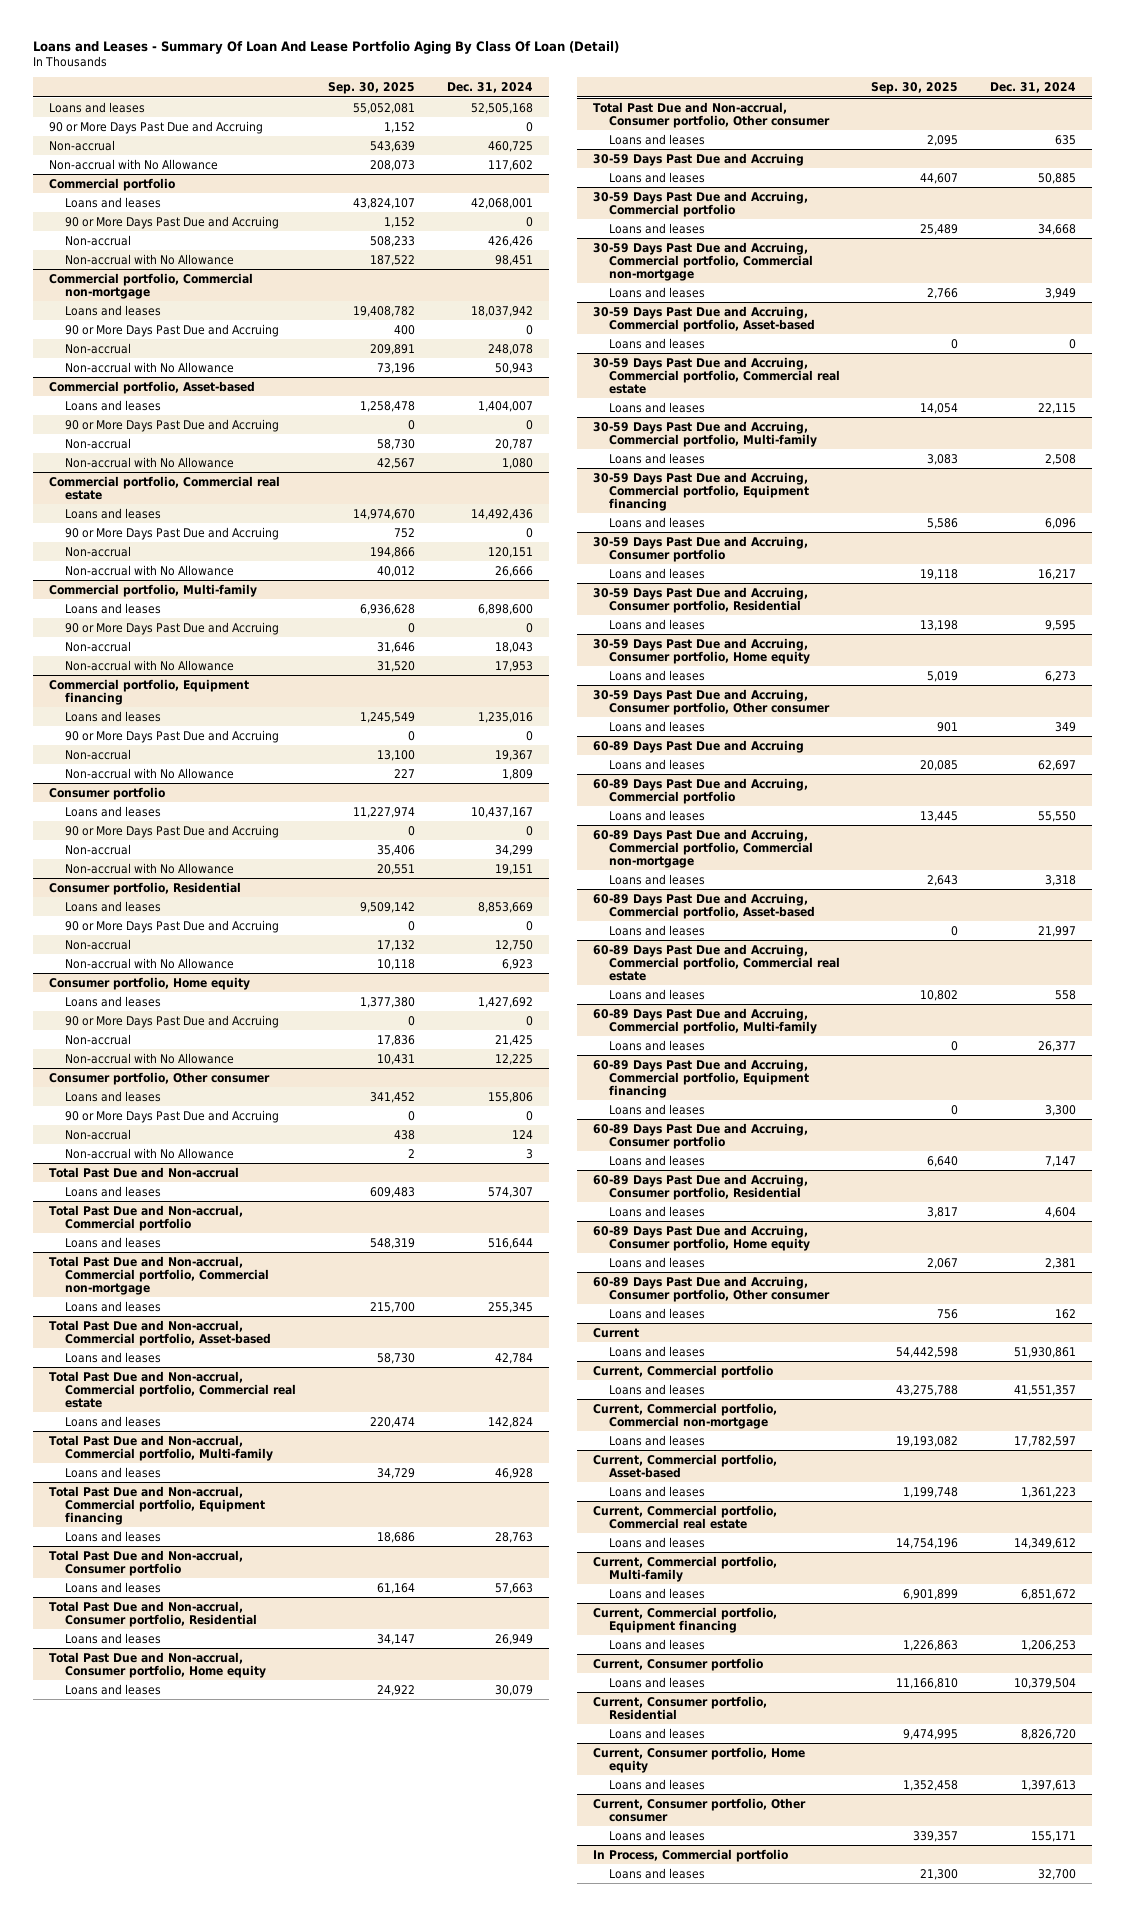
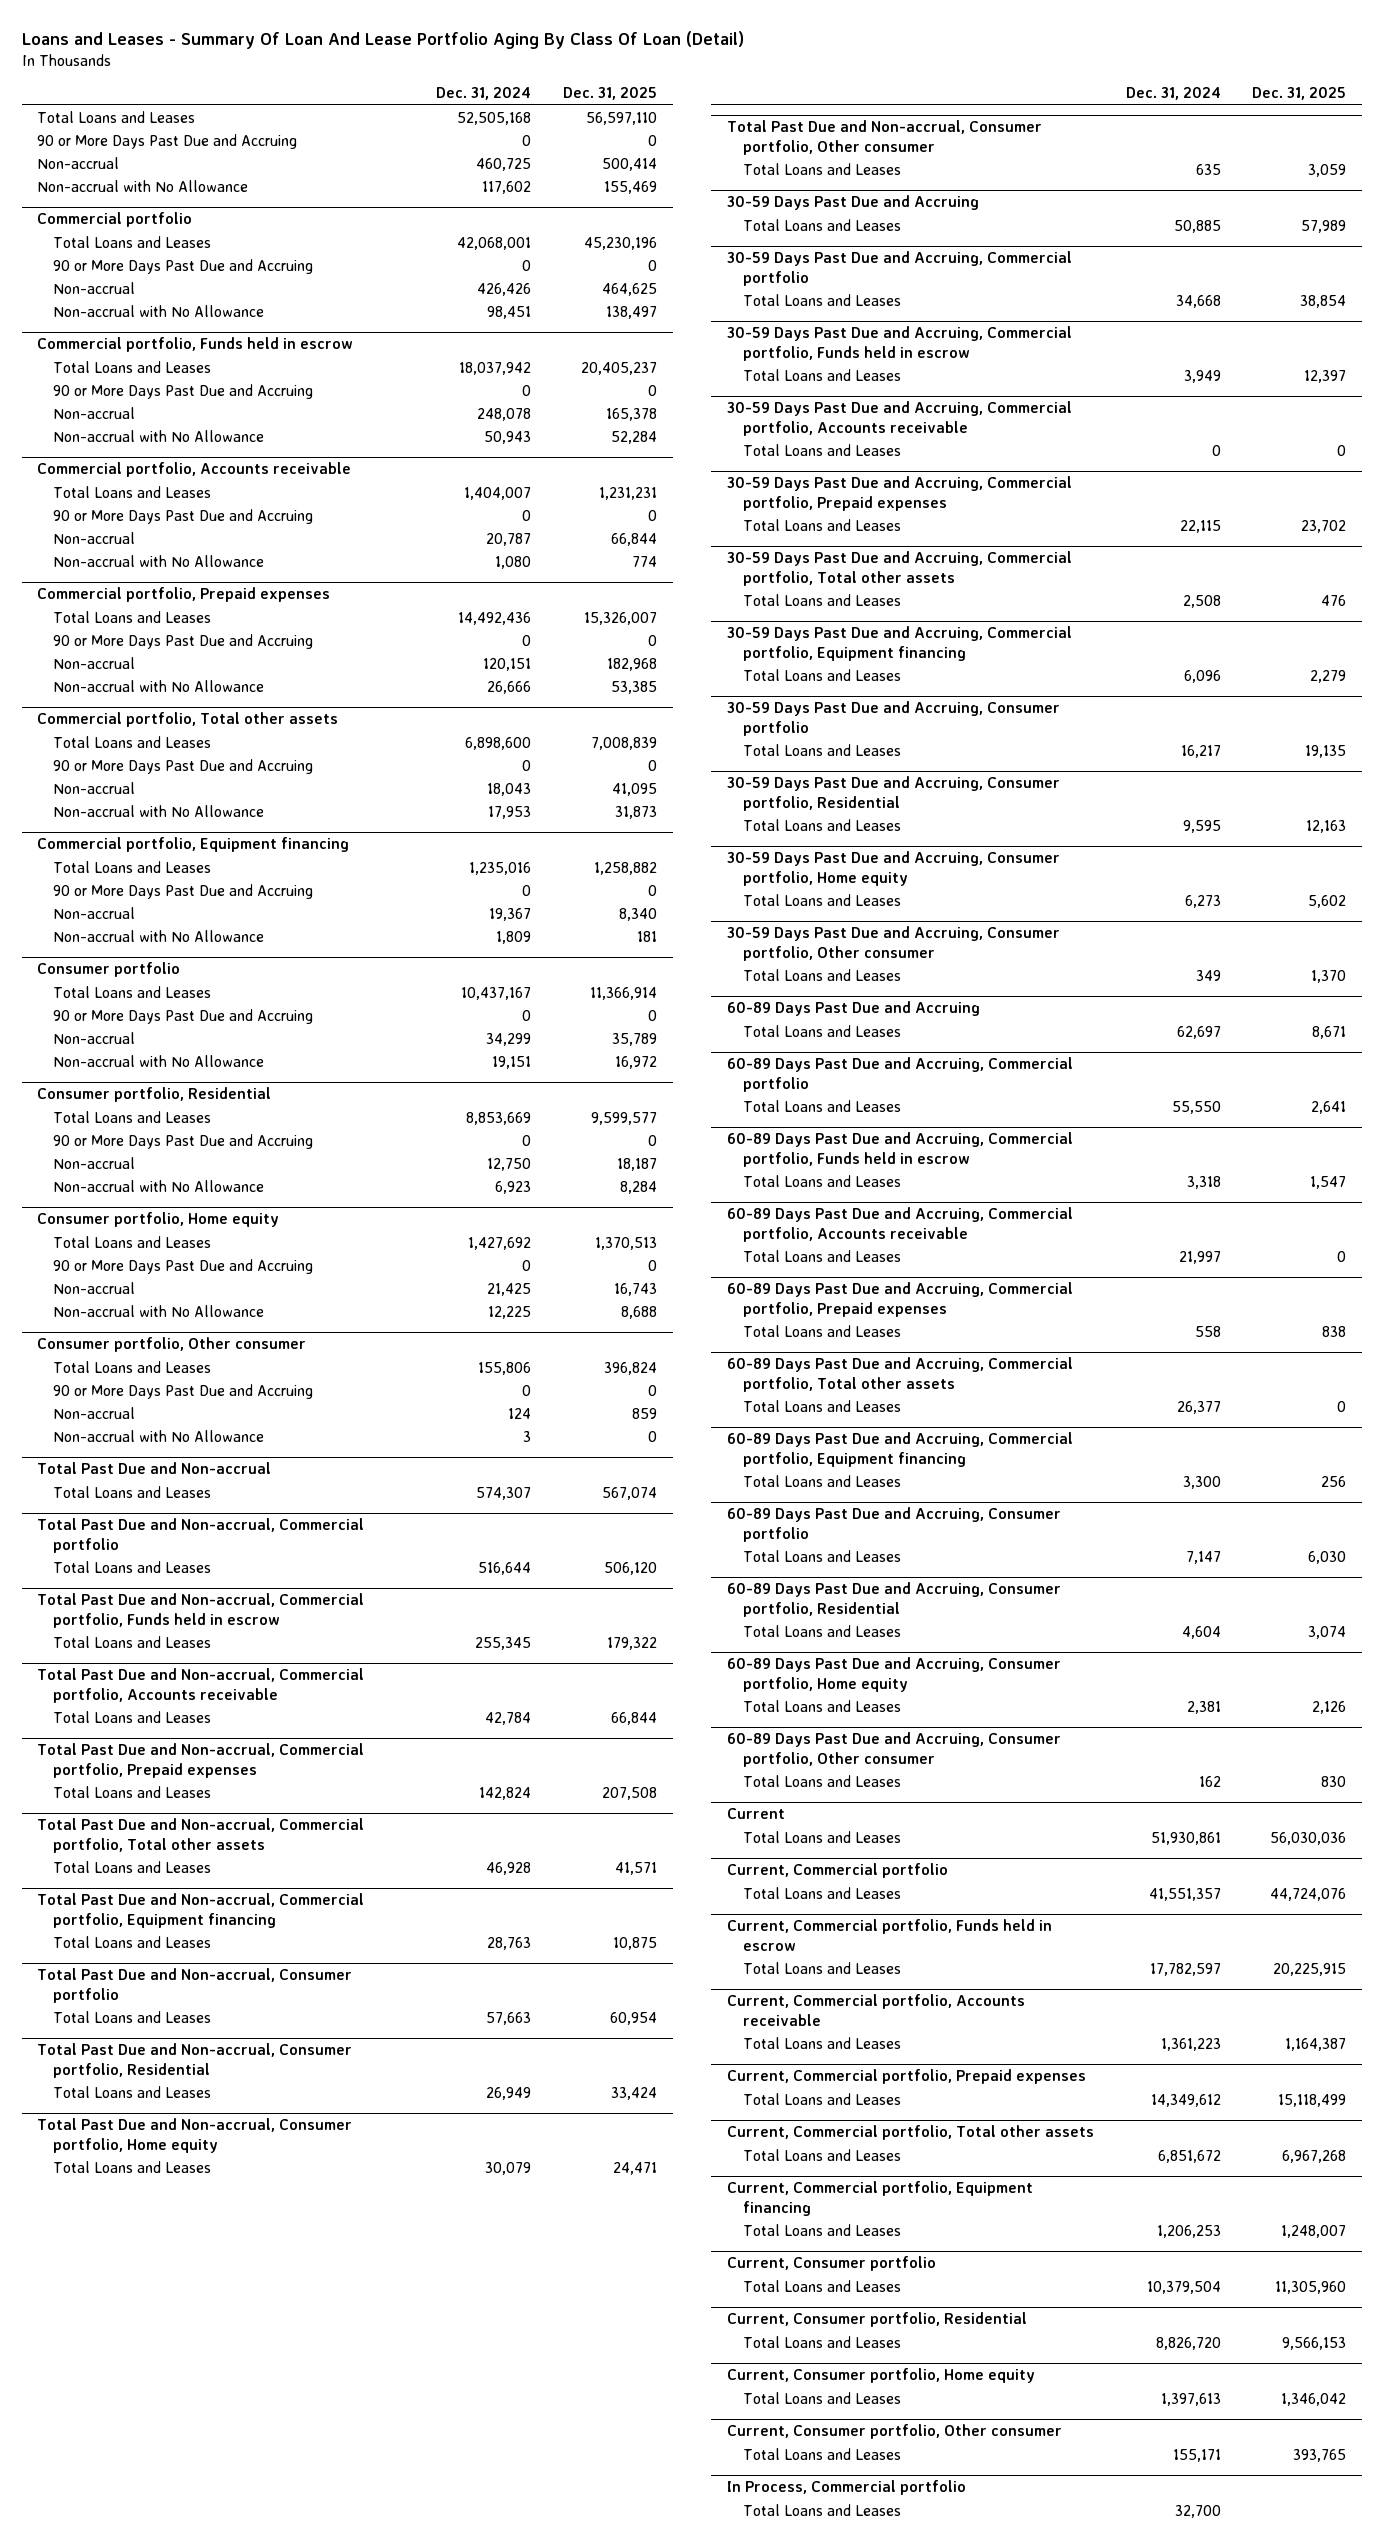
- | Sep. 30, 2025 | Dec. 31, 2024
+ | Dec. 31, 2024 | Dec. 31, 2025
- Loans and leases | 55,052,081 | 52,505,168
+ Total Loans and Leases | 52,505,168 | 56,597,110
@ Commercial portfolio
- Loans and leases | 43,824,107 | 42,068,001
+ Total Loans and Leases | 42,068,001 | 45,230,196
- Commercial portfolio, Commercial non-mortgage
- Loans and leases | 19,408,782 | 18,037,942
+ Commercial portfolio, Funds held in escrow
+ Total Loans and Leases | 18,037,942 | 20,405,237
- Commercial portfolio, Asset-based
- Loans and leases | 1,258,478 | 1,404,007
+ Commercial portfolio, Accounts receivable
+ Total Loans and Leases | 1,404,007 | 1,231,231
- Commercial portfolio, Commercial real estate
- Loans and leases | 14,974,670 | 14,492,436
+ Commercial portfolio, Prepaid expenses
+ Total Loans and Leases | 14,492,436 | 15,326,007
- Commercial portfolio, Multi-family
- Loans and leases | 6,936,628 | 6,898,600
+ Commercial portfolio, Total other assets
+ Total Loans and Leases | 6,898,600 | 7,008,839
@ Commercial portfolio, Equipment financing
- Loans and leases | 1,245,549 | 1,235,016
+ Total Loans and Leases | 1,235,016 | 1,258,882
@ Consumer portfolio
- Loans and leases | 11,227,974 | 10,437,167
+ Total Loans and Leases | 10,437,167 | 11,366,914
@ Consumer portfolio, Residential
- Loans and leases | 9,509,142 | 8,853,669
+ Total Loans and Leases | 8,853,669 | 9,599,577
@ Consumer portfolio, Home equity
- Loans and leases | 1,377,380 | 1,427,692
+ Total Loans and Leases | 1,427,692 | 1,370,513
@ Consumer portfolio, Other consumer
- Loans and leases | 341,452 | 155,806
+ Total Loans and Leases | 155,806 | 396,824
@ Total Past Due and Non-accrual
- Loans and leases | 609,483 | 574,307
+ Total Loans and Leases | 574,307 | 567,074
@ Total Past Due and Non-accrual, Commercial portfolio
- Loans and leases | 548,319 | 516,644
- Total Past Due and Non-accrual, Commercial portfolio, Commercial non-mortgage
- Loans and leases | 215,700 | 255,345
- Total Past Due and Non-accrual, Commercial portfolio, Asset-based
- Loans and leases | 58,730 | 42,784
- Total Past Due and Non-accrual, Commercial portfolio, Commercial real estate
- Loans and leases | 220,474 | 142,824
- Total Past Due and Non-accrual, Commercial portfolio, Multi-family
- Loans and leases | 34,729 | 46,928
@ Total Past Due and Non-accrual, Commercial portfolio
+ Total Loans and Leases | 516,644 | 506,120
+ Total Past Due and Non-accrual, Commercial portfolio, Funds held in escrow
+ Total Loans and Leases | 255,345 | 179,322
+ Total Past Due and Non-accrual, Commercial portfolio, Accounts receivable
+ Total Loans and Leases | 42,784 | 66,844
+ Total Past Due and Non-accrual, Commercial portfolio, Prepaid expenses
+ Total Loans and Leases | 142,824 | 207,508
+ Total Past Due and Non-accrual, Commercial portfolio, Total other assets
+ Total Loans and Leases | 46,928 | 41,571
@ Total Past Due and Non-accrual, Commercial portfolio, Equipment financing
- Loans and leases | 18,686 | 28,763
+ Total Loans and Leases | 28,763 | 10,875
@ Total Past Due and Non-accrual, Consumer portfolio
- Loans and leases | 61,164 | 57,663
+ Total Loans and Leases | 57,663 | 60,954
@ Total Past Due and Non-accrual, Consumer portfolio, Residential
- Loans and leases | 34,147 | 26,949
+ Total Loans and Leases | 26,949 | 33,424
@ Total Past Due and Non-accrual, Consumer portfolio, Home equity
- Loans and leases | 24,922 | 30,079
+ Total Loans and Leases | 30,079 | 24,471
@ Total Past Due and Non-accrual, Consumer portfolio, Other consumer
- Loans and leases | 2,095 | 635
+ Total Loans and Leases | 635 | 3,059
@ 30-59 Days Past Due and Accruing
- Loans and leases | 44,607 | 50,885
+ Total Loans and Leases | 50,885 | 57,989
@ 30-59 Days Past Due and Accruing, Commercial portfolio
- Loans and leases | 25,489 | 34,668
- 30-59 Days Past Due and Accruing, Commercial portfolio, Commercial non-mortgage
- Loans and leases | 2,766 | 3,949
- 30-59 Days Past Due and Accruing, Commercial portfolio, Asset-based
- Loans and leases | 0 | 0
- 30-59 Days Past Due and Accruing, Commercial portfolio, Commercial real estate
- Loans and leases | 14,054 | 22,115
- 30-59 Days Past Due and Accruing, Commercial portfolio, Multi-family
- Loans and leases | 3,083 | 2,508
@ 30-59 Days Past Due and Accruing, Commercial portfolio
+ Total Loans and Leases | 34,668 | 38,854
+ 30-59 Days Past Due and Accruing, Commercial portfolio, Funds held in escrow
+ Total Loans and Leases | 3,949 | 12,397
+ 30-59 Days Past Due and Accruing, Commercial portfolio, Accounts receivable
+ Total Loans and Leases | 0 | 0
+ 30-59 Days Past Due and Accruing, Commercial portfolio, Prepaid expenses
+ Total Loans and Leases | 22,115 | 23,702
+ 30-59 Days Past Due and Accruing, Commercial portfolio, Total other assets
+ Total Loans and Leases | 2,508 | 476
@ 30-59 Days Past Due and Accruing, Commercial portfolio, Equipment financing
- Loans and leases | 5,586 | 6,096
+ Total Loans and Leases | 6,096 | 2,279
@ 30-59 Days Past Due and Accruing, Consumer portfolio
- Loans and leases | 19,118 | 16,217
+ Total Loans and Leases | 16,217 | 19,135
@ 30-59 Days Past Due and Accruing, Consumer portfolio, Residential
- Loans and leases | 13,198 | 9,595
+ Total Loans and Leases | 9,595 | 12,163
@ 30-59 Days Past Due and Accruing, Consumer portfolio, Home equity
- Loans and leases | 5,019 | 6,273
+ Total Loans and Leases | 6,273 | 5,602
@ 30-59 Days Past Due and Accruing, Consumer portfolio, Other consumer
- Loans and leases | 901 | 349
+ Total Loans and Leases | 349 | 1,370
@ 60-89 Days Past Due and Accruing
- Loans and leases | 20,085 | 62,697
+ Total Loans and Leases | 62,697 | 8,671
@ 60-89 Days Past Due and Accruing, Commercial portfolio
- Loans and leases | 13,445 | 55,550
- 60-89 Days Past Due and Accruing, Commercial portfolio, Commercial non-mortgage
- Loans and leases | 2,643 | 3,318
- 60-89 Days Past Due and Accruing, Commercial portfolio, Asset-based
- Loans and leases | 0 | 21,997
- 60-89 Days Past Due and Accruing, Commercial portfolio, Commercial real estate
- Loans and leases | 10,802 | 558
- 60-89 Days Past Due and Accruing, Commercial portfolio, Multi-family
- Loans and leases | 0 | 26,377
@ 60-89 Days Past Due and Accruing, Commercial portfolio
+ Total Loans and Leases | 55,550 | 2,641
+ 60-89 Days Past Due and Accruing, Commercial portfolio, Funds held in escrow
+ Total Loans and Leases | 3,318 | 1,547
+ 60-89 Days Past Due and Accruing, Commercial portfolio, Accounts receivable
+ Total Loans and Leases | 21,997 | 0
+ 60-89 Days Past Due and Accruing, Commercial portfolio, Prepaid expenses
+ Total Loans and Leases | 558 | 838
+ 60-89 Days Past Due and Accruing, Commercial portfolio, Total other assets
+ Total Loans and Leases | 26,377 | 0
@ 60-89 Days Past Due and Accruing, Commercial portfolio, Equipment financing
- Loans and leases | 0 | 3,300
+ Total Loans and Leases | 3,300 | 256
@ 60-89 Days Past Due and Accruing, Consumer portfolio
- Loans and leases | 6,640 | 7,147
+ Total Loans and Leases | 7,147 | 6,030
@ 60-89 Days Past Due and Accruing, Consumer portfolio, Residential
- Loans and leases | 3,817 | 4,604
+ Total Loans and Leases | 4,604 | 3,074
@ 60-89 Days Past Due and Accruing, Consumer portfolio, Home equity
- Loans and leases | 2,067 | 2,381
+ Total Loans and Leases | 2,381 | 2,126
@ 60-89 Days Past Due and Accruing, Consumer portfolio, Other consumer
- Loans and leases | 756 | 162
+ Total Loans and Leases | 162 | 830
@ Current
- Loans and leases | 54,442,598 | 51,930,861
+ Total Loans and Leases | 51,930,861 | 56,030,036
@ Current, Commercial portfolio
- Loans and leases | 43,275,788 | 41,551,357
- Current, Commercial portfolio, Commercial non-mortgage
- Loans and leases | 19,193,082 | 17,782,597
- Current, Commercial portfolio, Asset-based
- Loans and leases | 1,199,748 | 1,361,223
- Current, Commercial portfolio, Commercial real estate
- Loans and leases | 14,754,196 | 14,349,612
- Current, Commercial portfolio, Multi-family
- Loans and leases | 6,901,899 | 6,851,672
@ Current, Commercial portfolio
+ Total Loans and Leases | 41,551,357 | 44,724,076
+ Current, Commercial portfolio, Funds held in escrow
+ Total Loans and Leases | 17,782,597 | 20,225,915
+ Current, Commercial portfolio, Accounts receivable
+ Total Loans and Leases | 1,361,223 | 1,164,387
+ Current, Commercial portfolio, Prepaid expenses
+ Total Loans and Leases | 14,349,612 | 15,118,499
+ Current, Commercial portfolio, Total other assets
+ Total Loans and Leases | 6,851,672 | 6,967,268
@ Current, Commercial portfolio, Equipment financing
- Loans and leases | 1,226,863 | 1,206,253
+ Total Loans and Leases | 1,206,253 | 1,248,007
@ Current, Consumer portfolio
- Loans and leases | 11,166,810 | 10,379,504
+ Total Loans and Leases | 10,379,504 | 11,305,960
@ Current, Consumer portfolio, Residential
- Loans and leases | 9,474,995 | 8,826,720
+ Total Loans and Leases | 8,826,720 | 9,566,153
@ Current, Consumer portfolio, Home equity
- Loans and leases | 1,352,458 | 1,397,613
+ Total Loans and Leases | 1,397,613 | 1,346,042
@ Current, Consumer portfolio, Other consumer
- Loans and leases | 339,357 | 155,171
+ Total Loans and Leases | 155,171 | 393,765
@ In Process, Commercial portfolio
- Loans and leases | 21,300 | 32,700
+ Total Loans and Leases | 32,700 |

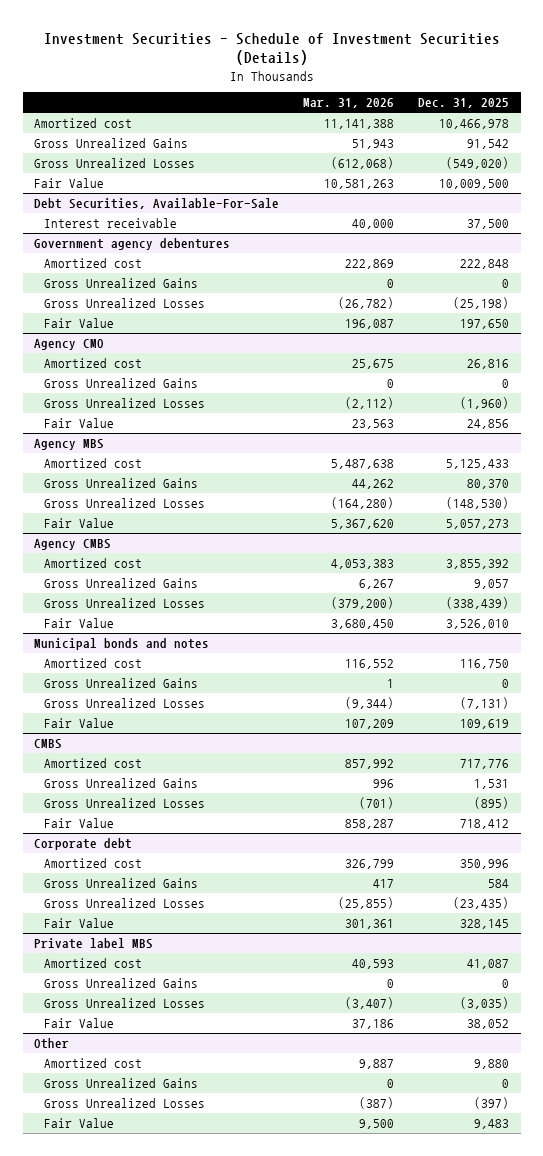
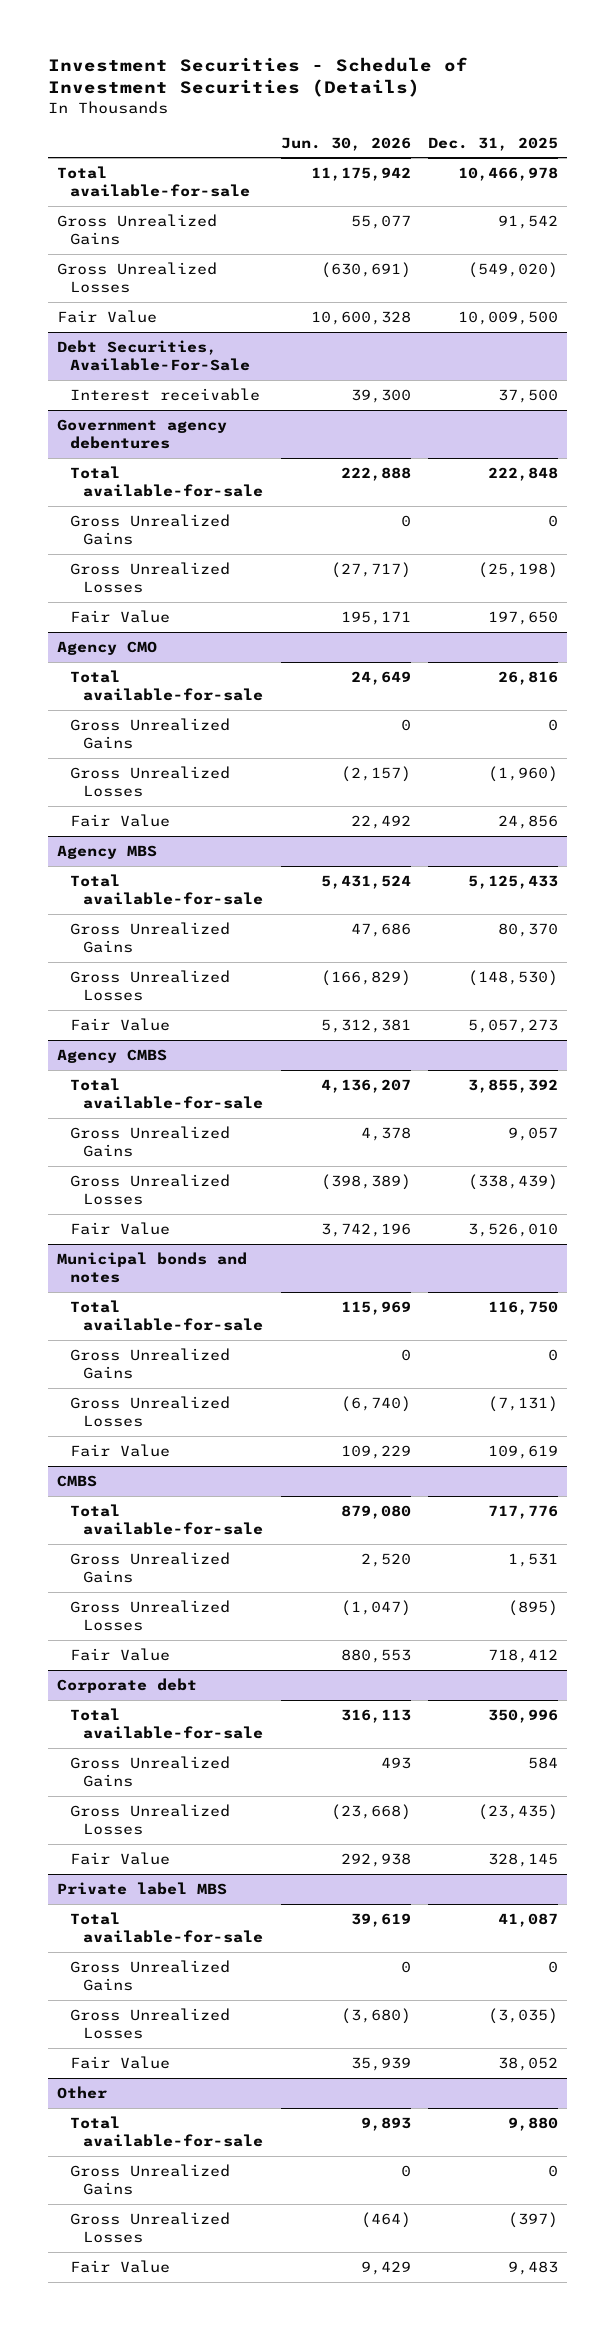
- | Mar. 31, 2026 | Dec. 31, 2025
+ | Jun. 30, 2026 | Dec. 31, 2025
- Amortized cost | 11,141,388 | 10,466,978
+ Total available-for-sale | 11,175,942 | 10,466,978
@ Government agency debentures
- Amortized cost | 222,869 | 222,848
+ Total available-for-sale | 222,888 | 222,848
@ Agency CMO
- Amortized cost | 25,675 | 26,816
+ Total available-for-sale | 24,649 | 26,816
@ Agency MBS
- Amortized cost | 5,487,638 | 5,125,433
+ Total available-for-sale | 5,431,524 | 5,125,433
@ Agency CMBS
- Amortized cost | 4,053,383 | 3,855,392
+ Total available-for-sale | 4,136,207 | 3,855,392
@ Municipal bonds and notes
- Amortized cost | 116,552 | 116,750
+ Total available-for-sale | 115,969 | 116,750
@ CMBS
- Amortized cost | 857,992 | 717,776
+ Total available-for-sale | 879,080 | 717,776
@ Corporate debt
- Amortized cost | 326,799 | 350,996
+ Total available-for-sale | 316,113 | 350,996
@ Private label MBS
- Amortized cost | 40,593 | 41,087
+ Total available-for-sale | 39,619 | 41,087
@ Other
- Amortized cost | 9,887 | 9,880
+ Total available-for-sale | 9,893 | 9,880

